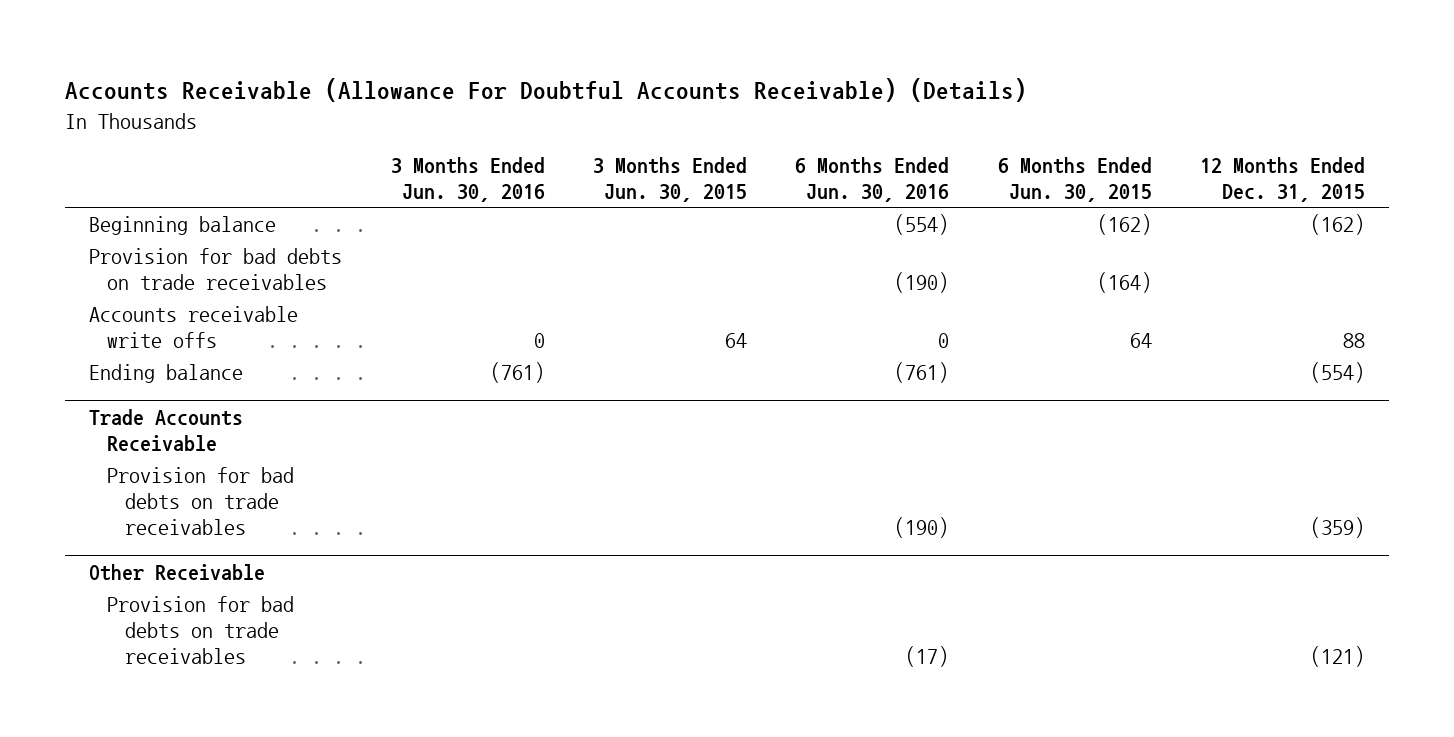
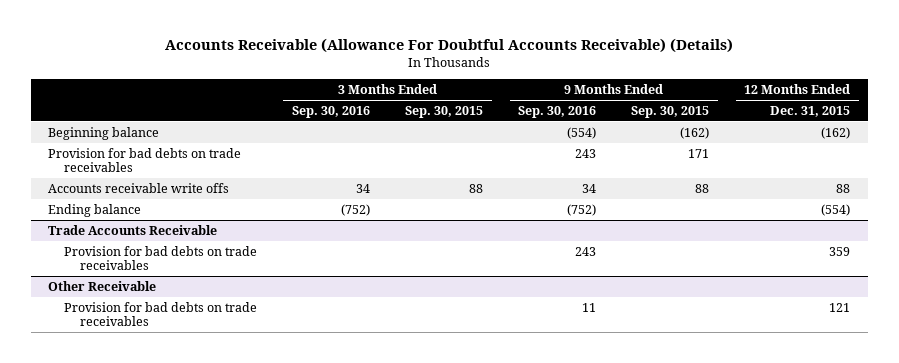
- | 3 Months Ended Jun. 30, 2016 | 3 Months Ended Jun. 30, 2015 | 6 Months Ended Jun. 30, 2016 | 6 Months Ended Jun. 30, 2015 | 12 Months Ended Dec. 31, 2015
+ | 3 Months Ended Sep. 30, 2016 | 3 Months Ended Sep. 30, 2015 | 9 Months Ended Sep. 30, 2016 | 9 Months Ended Sep. 30, 2015 | 12 Months Ended Dec. 31, 2015
@ Trade Accounts Receivable
- Provision for bad debts on trade receivables | | | (190) | | (359)
+ Provision for bad debts on trade receivables | | | 243 | | 359
@ Other Receivable
- Provision for bad debts on trade receivables | | | (17) | | (121)
+ Provision for bad debts on trade receivables | | | 11 | | 121

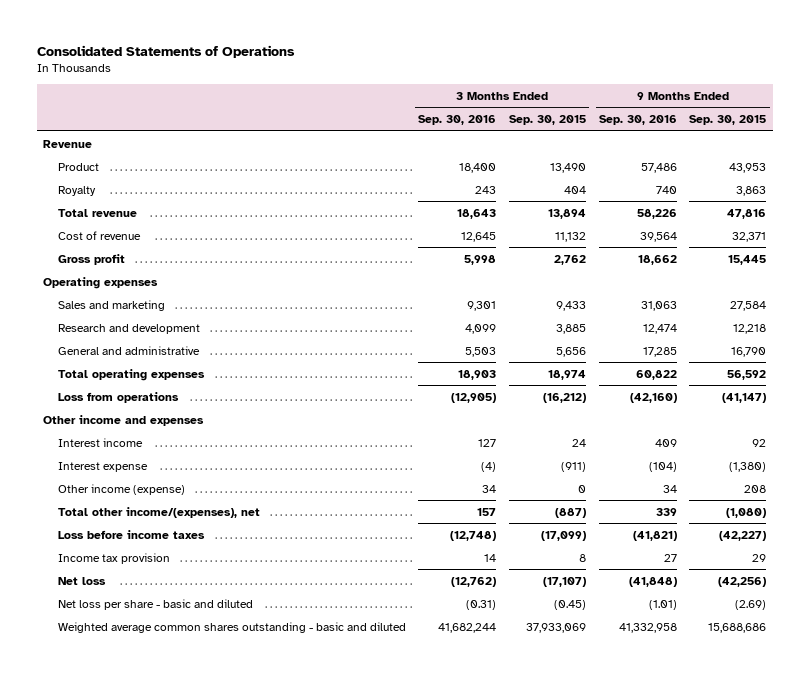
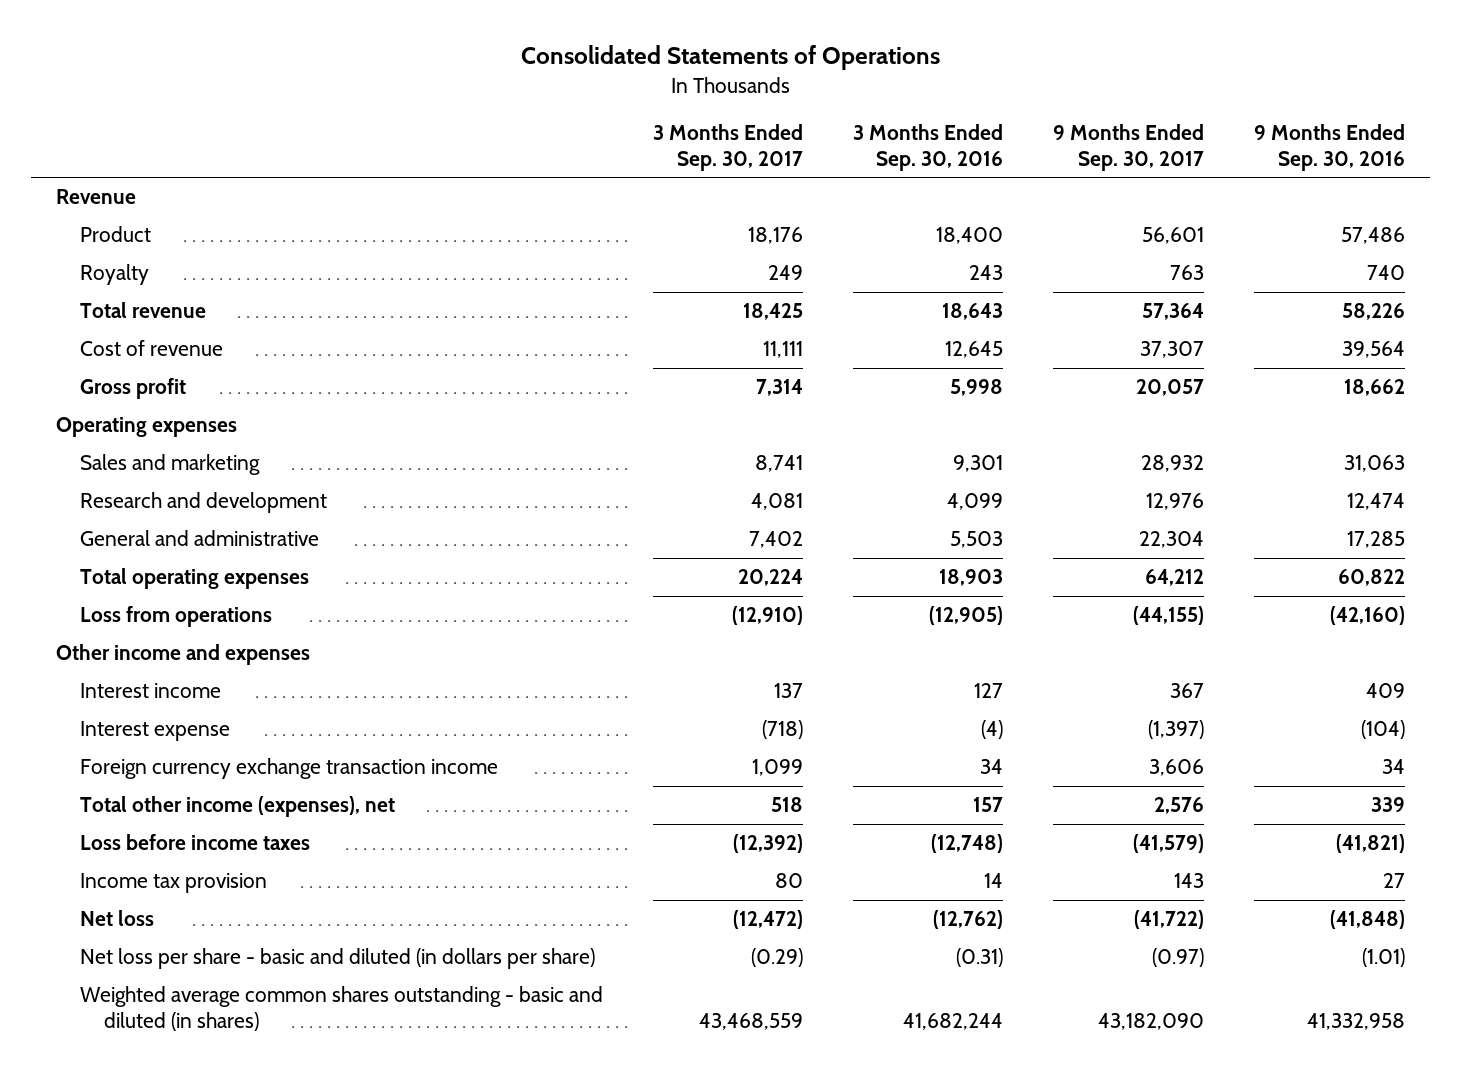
- | 3 Months Ended Sep. 30, 2016 | 3 Months Ended Sep. 30, 2015 | 9 Months Ended Sep. 30, 2016 | 9 Months Ended Sep. 30, 2015
+ | 3 Months Ended Sep. 30, 2017 | 3 Months Ended Sep. 30, 2016 | 9 Months Ended Sep. 30, 2017 | 9 Months Ended Sep. 30, 2016
- Other income (expense) | 34 | 0 | 34 | 208
- Total other income/(expenses), net | 157 | (887) | 339 | (1,080)
+ Foreign currency exchange transaction income | 1,099 | 34 | 3,606 | 34
+ Total other income (expenses), net | 518 | 157 | 2,576 | 339
- Net loss per share - basic and diluted | (0.31) | (0.45) | (1.01) | (2.69)
- Weighted average common shares outstanding - basic and diluted | 41,682,244 | 37,933,069 | 41,332,958 | 15,688,686
+ Net loss per share - basic and diluted (in dollars per share) | (0.29) | (0.31) | (0.97) | (1.01)
+ Weighted average common shares outstanding - basic and diluted (in shares) | 43,468,559 | 41,682,244 | 43,182,090 | 41,332,958

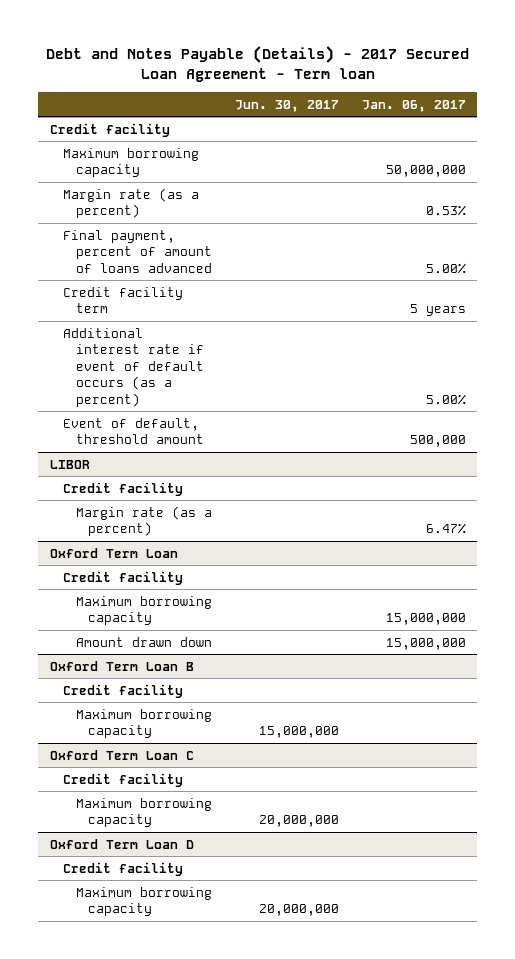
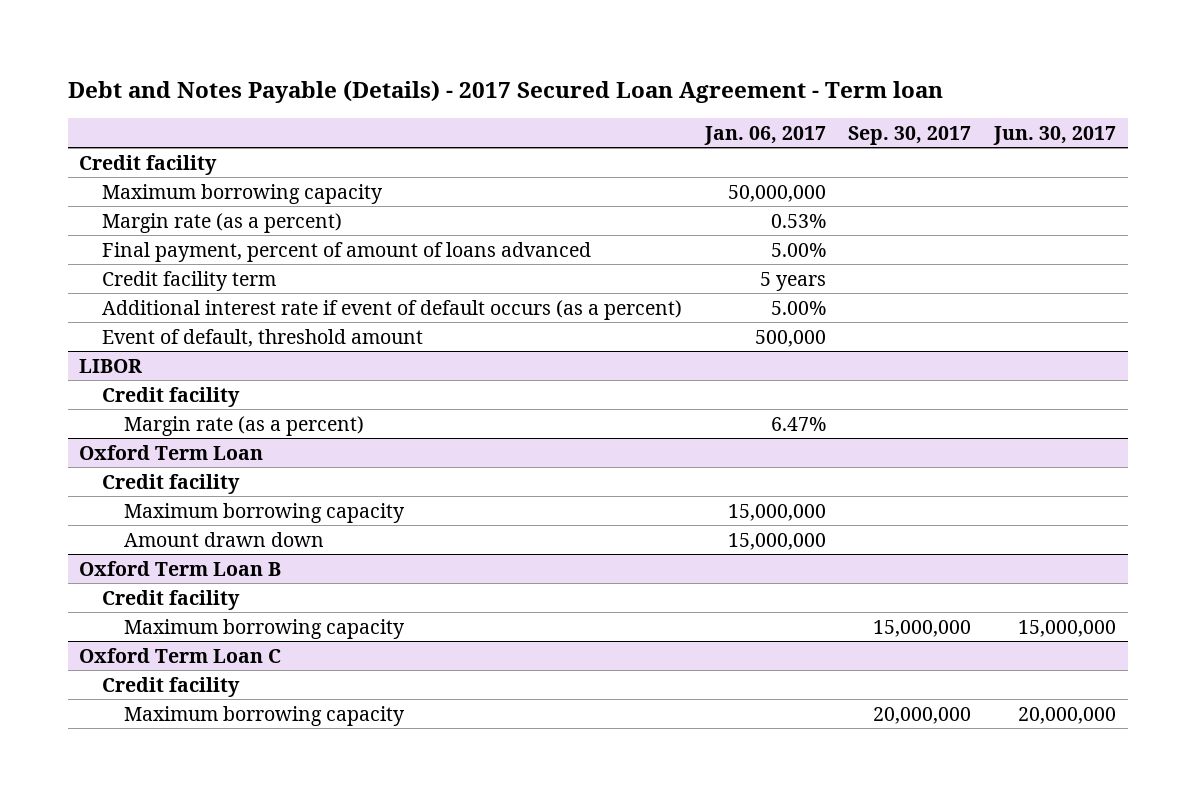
- | Jun. 30, 2017 | Jan. 06, 2017
+ | Jan. 06, 2017 | Sep. 30, 2017 | Jun. 30, 2017
- Oxford Term Loan D
- Credit facility
- Maximum borrowing capacity | 20,000,000 |

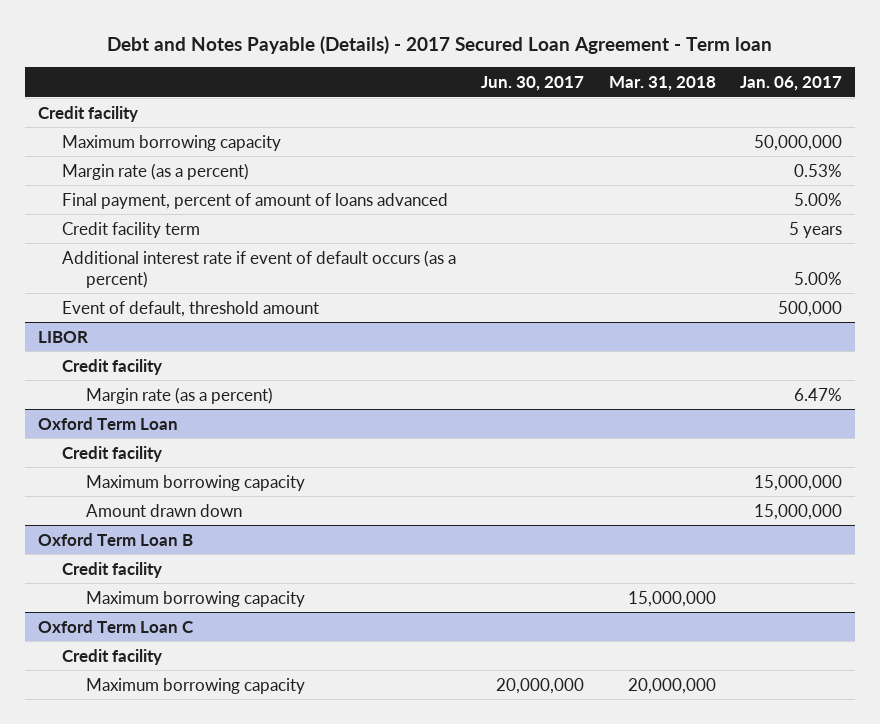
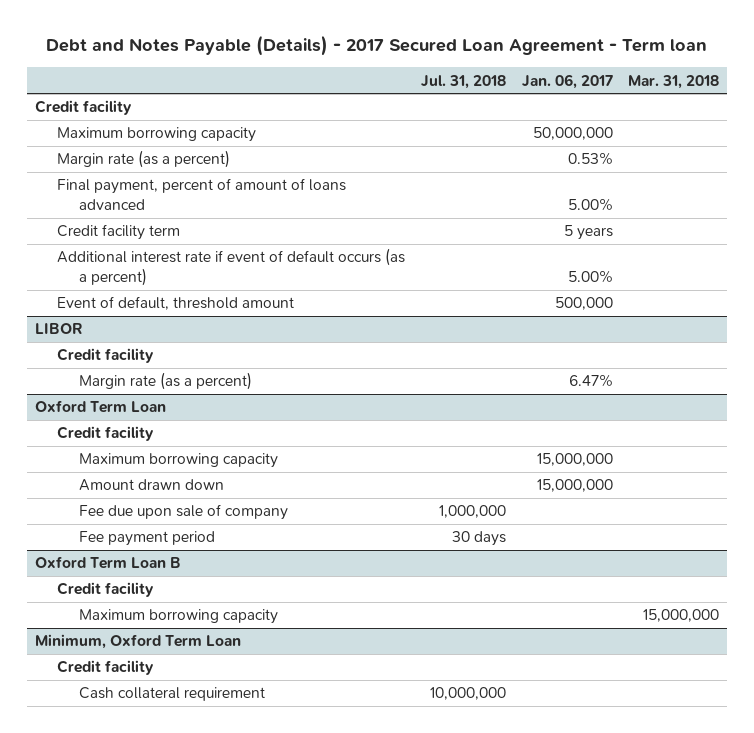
- | Jun. 30, 2017 | Mar. 31, 2018 | Jan. 06, 2017
+ | Jul. 31, 2018 | Jan. 06, 2017 | Mar. 31, 2018
@ Oxford Term Loan
+ Fee due upon sale of company | 1,000,000 | |
+ Fee payment period | 30 days | |
- Oxford Term Loan C
+ Minimum, Oxford Term Loan
- Maximum borrowing capacity | 20,000,000 | 20,000,000 |
+ Cash collateral requirement | 10,000,000 | |

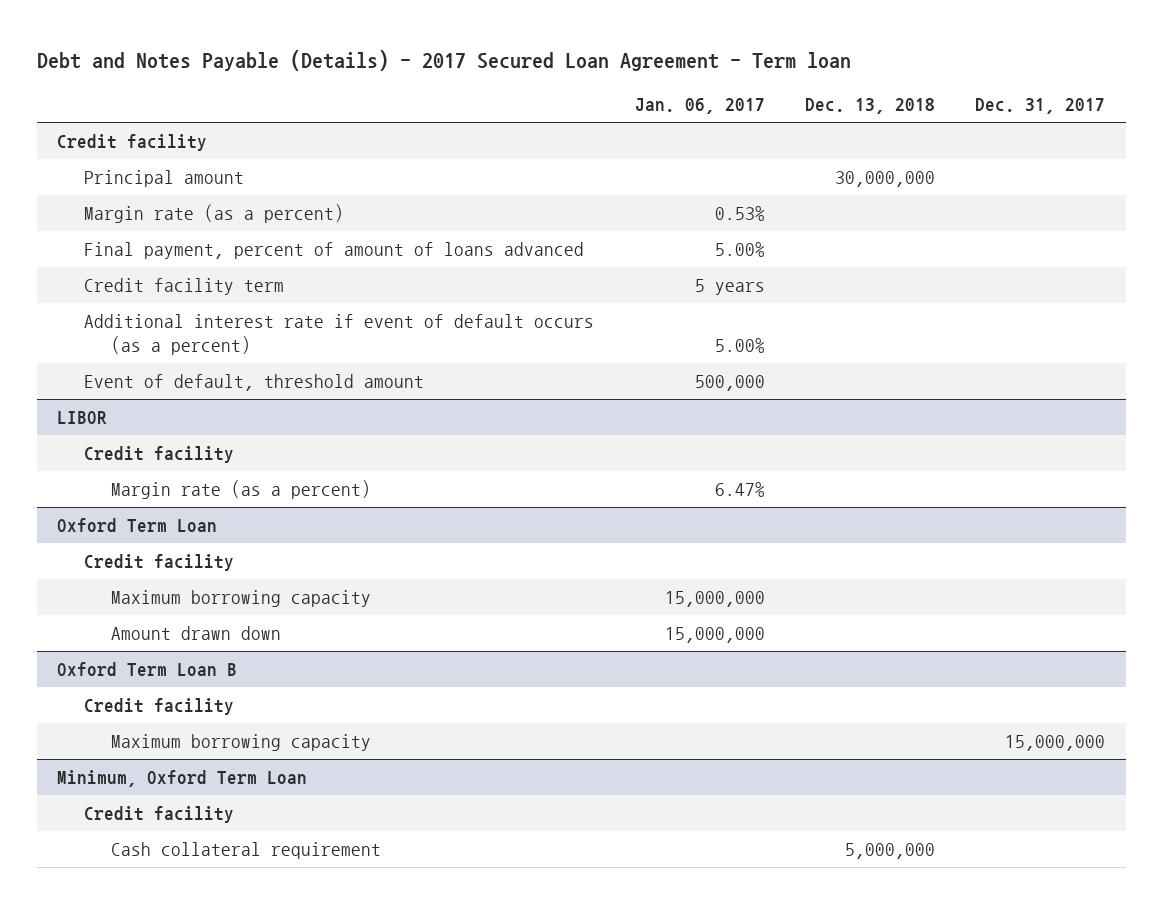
- | Jul. 31, 2018 | Jan. 06, 2017 | Mar. 31, 2018
+ | Jan. 06, 2017 | Dec. 13, 2018 | Dec. 31, 2017
- Maximum borrowing capacity | | 50,000,000 |
+ Principal amount | | 30,000,000 |
@ Oxford Term Loan
- Fee due upon sale of company | 1,000,000 | |
- Fee payment period | 30 days | |

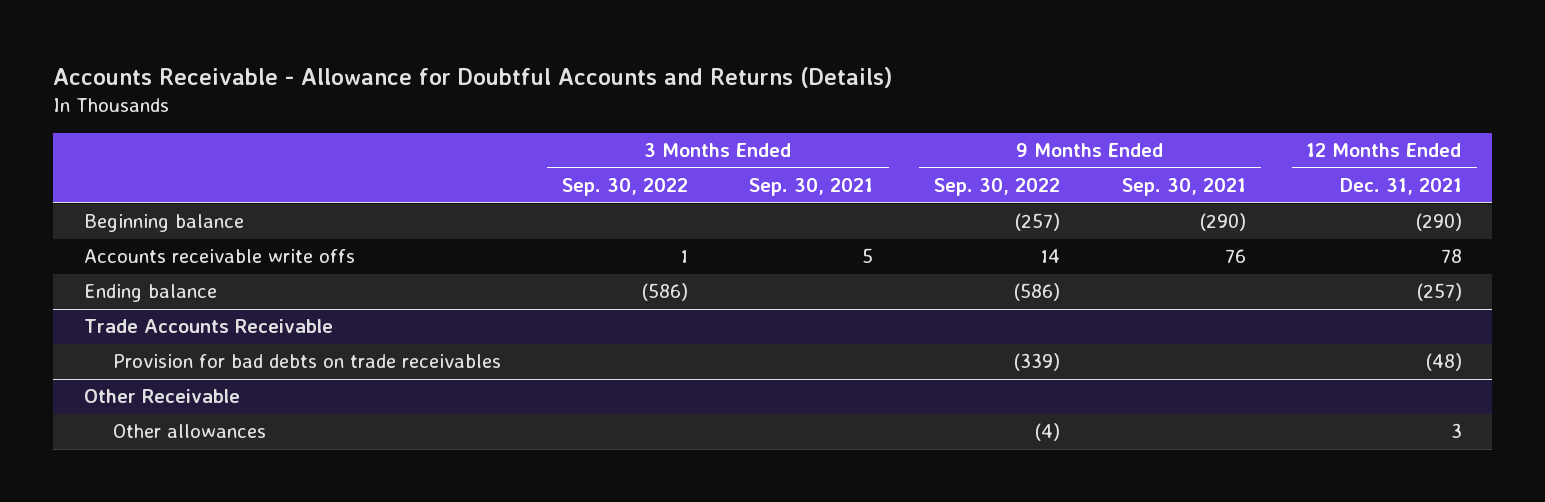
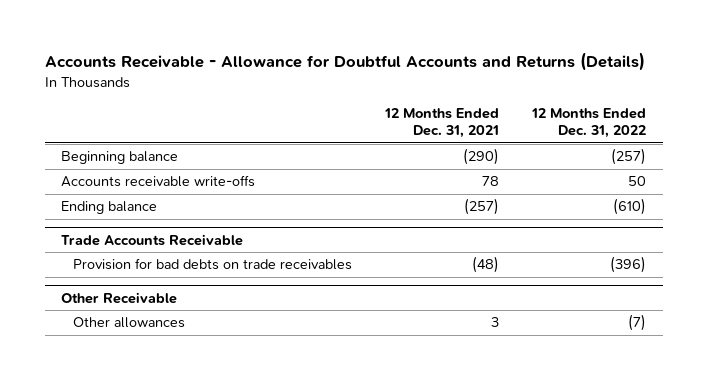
- | 3 Months Ended Sep. 30, 2022 | 3 Months Ended Sep. 30, 2021 | 9 Months Ended Sep. 30, 2022 | 9 Months Ended Sep. 30, 2021 | 12 Months Ended Dec. 31, 2021
+ | 12 Months Ended Dec. 31, 2021 | 12 Months Ended Dec. 31, 2022
- Accounts receivable write offs | 1 | 5 | 14 | 76 | 78
+ Accounts receivable write-offs | 78 | 50

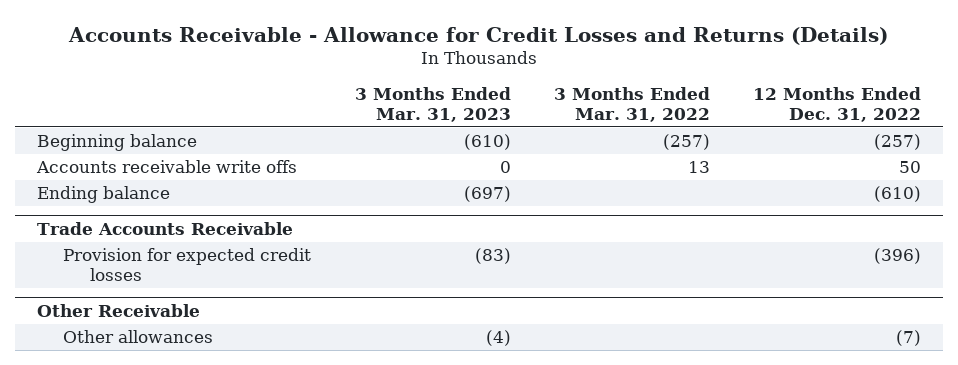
- Accounts Receivable - Allowance for Doubtful Accounts and Returns (Details)
+ Accounts Receivable - Allowance for Credit Losses and Returns (Details)
- | 12 Months Ended Dec. 31, 2021 | 12 Months Ended Dec. 31, 2022
+ | 3 Months Ended Mar. 31, 2023 | 3 Months Ended Mar. 31, 2022 | 12 Months Ended Dec. 31, 2022
- Accounts receivable write-offs | 78 | 50
+ Accounts receivable write offs | 0 | 13 | 50
@ Trade Accounts Receivable
- Provision for bad debts on trade receivables | (48) | (396)
+ Provision for expected credit losses | (83) | | (396)

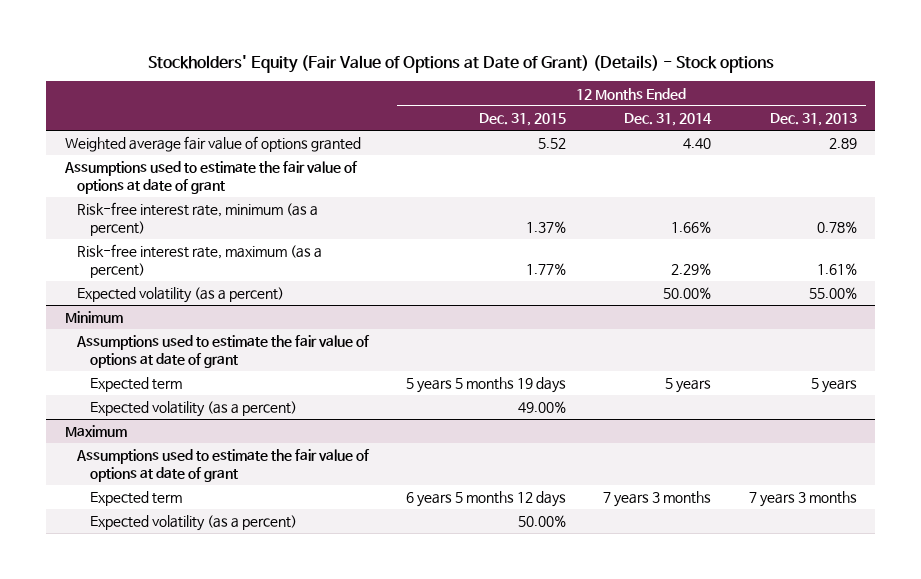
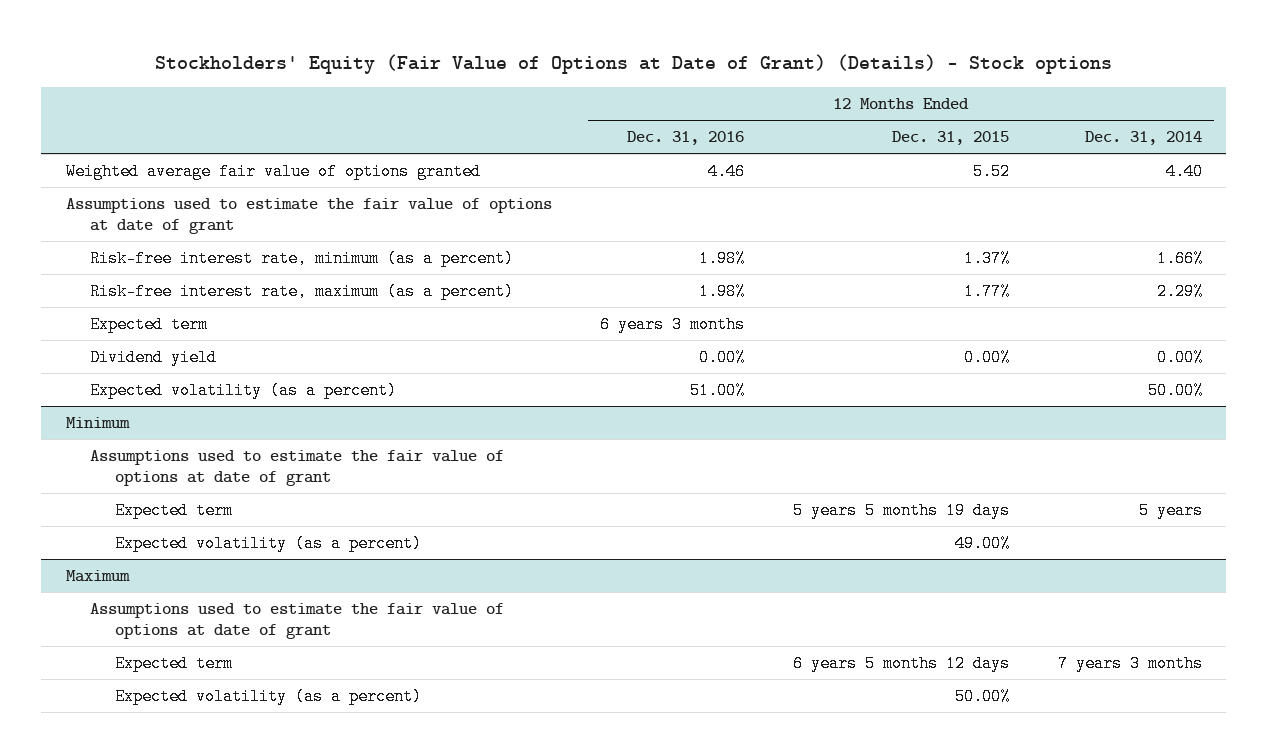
- | 12 Months Ended Dec. 31, 2015 | 12 Months Ended Dec. 31, 2014 | 12 Months Ended Dec. 31, 2013
+ | 12 Months Ended Dec. 31, 2016 | 12 Months Ended Dec. 31, 2015 | 12 Months Ended Dec. 31, 2014
+ Expected term | 6 years 3 months | |
+ Dividend yield | 0.00% | 0.00% | 0.00%

